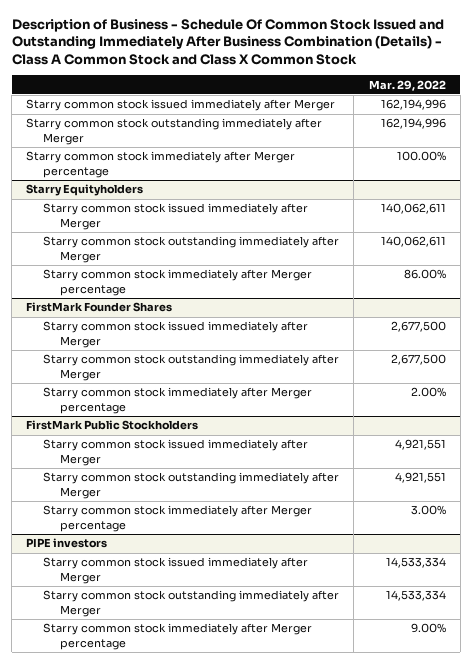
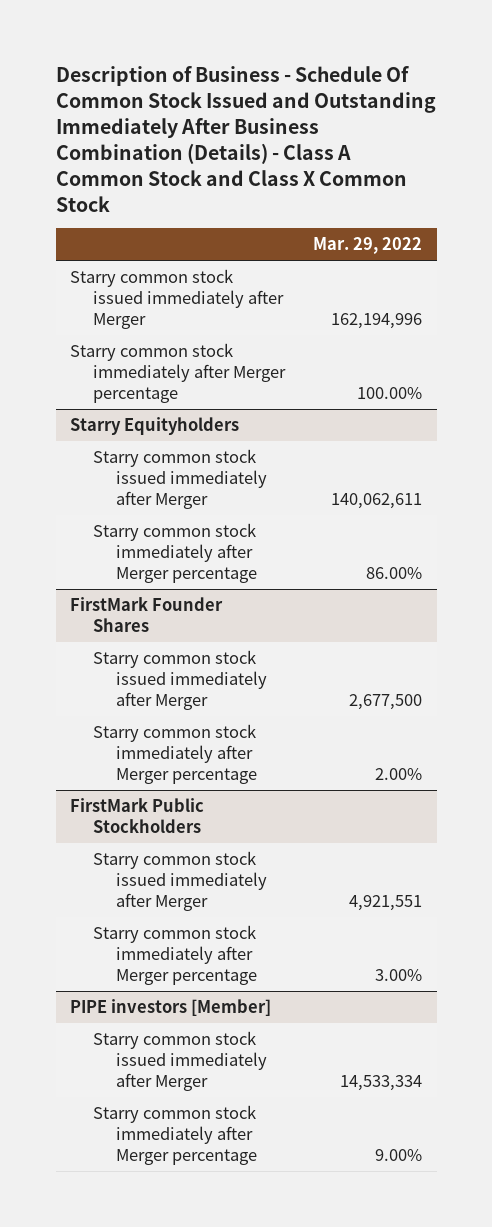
- Starry common stock outstanding immediately after Merger | 162,194,996
@ Starry Equityholders
- Starry common stock outstanding immediately after Merger | 140,062,611
@ FirstMark Founder Shares
- Starry common stock outstanding immediately after Merger | 2,677,500
@ FirstMark Public Stockholders
- Starry common stock outstanding immediately after Merger | 4,921,551
- PIPE investors
+ PIPE investors [Member]
- Starry common stock outstanding immediately after Merger | 14,533,334

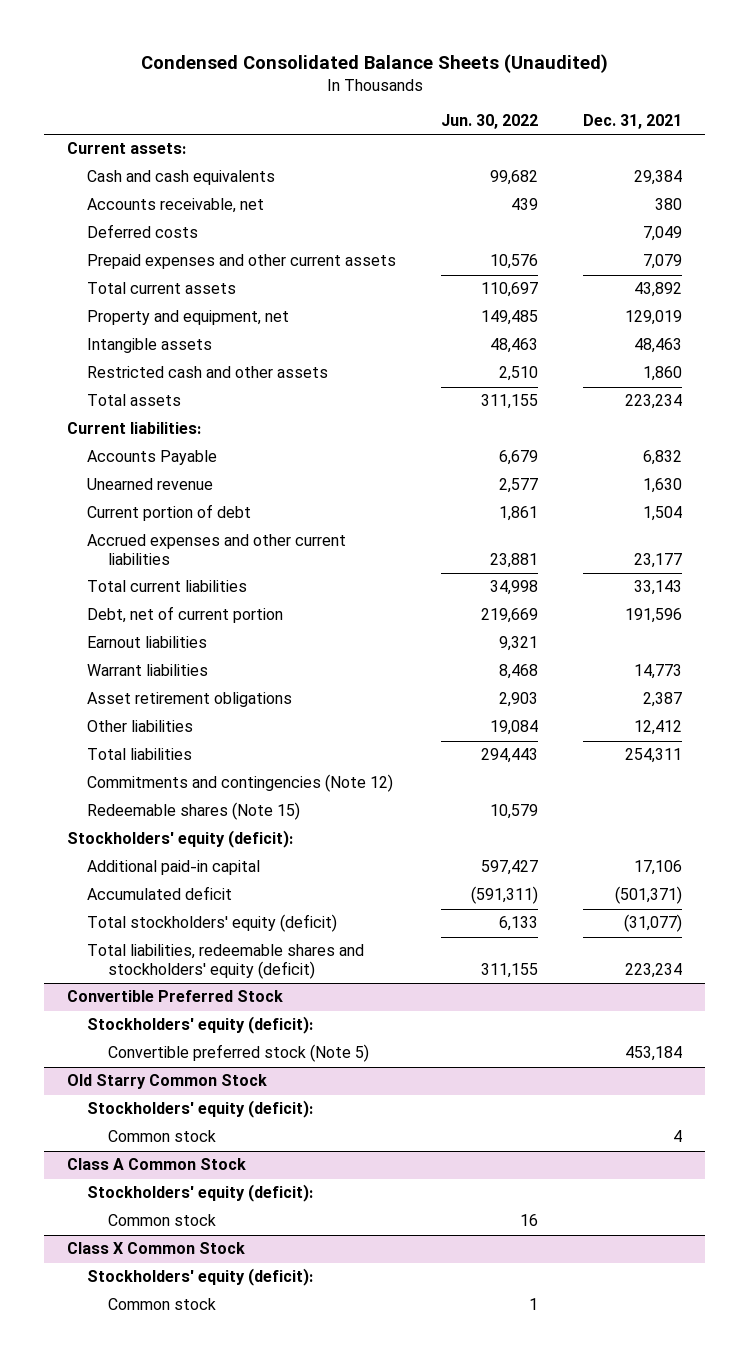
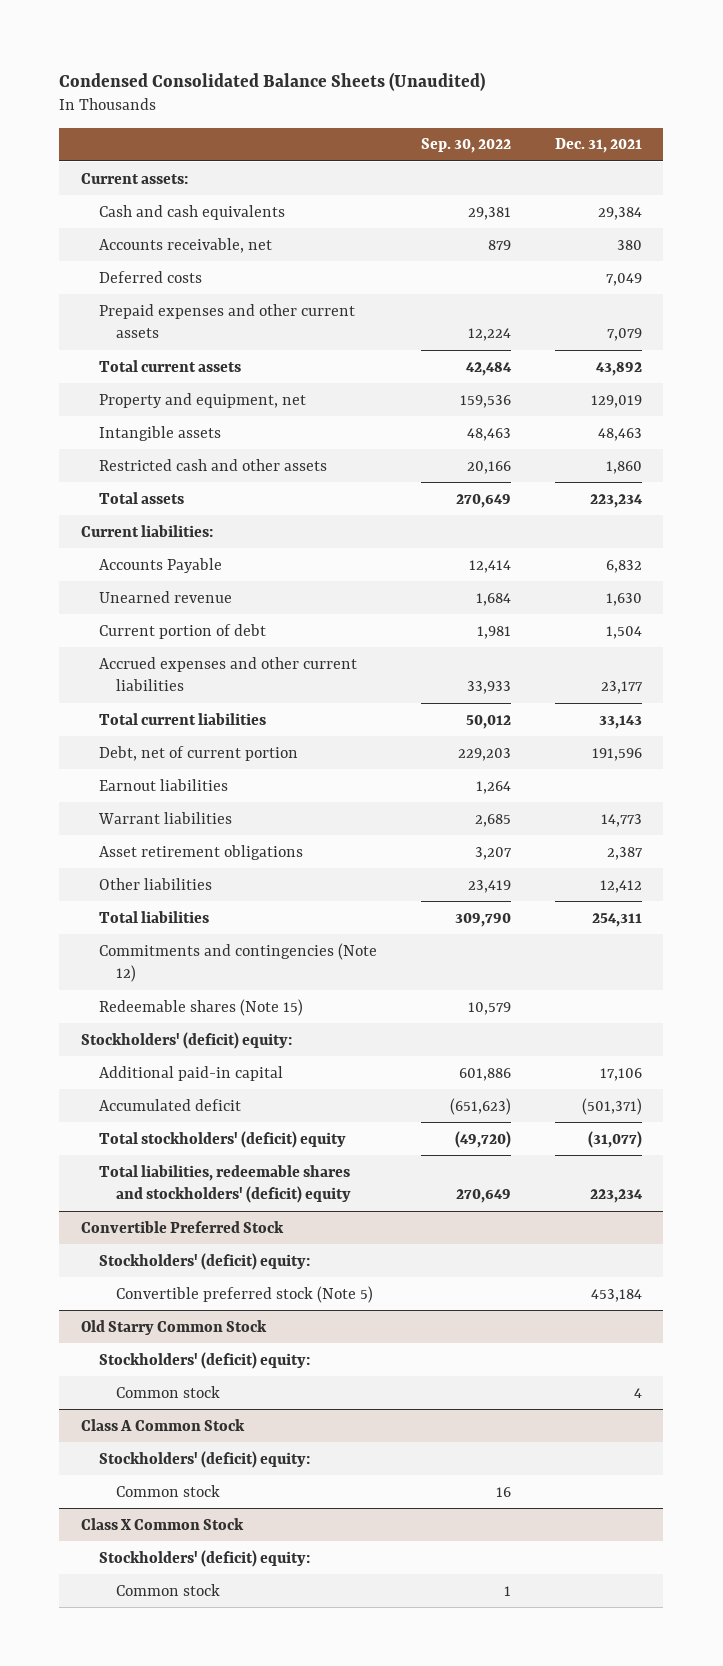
- | Jun. 30, 2022 | Dec. 31, 2021
+ | Sep. 30, 2022 | Dec. 31, 2021
- Stockholders' equity (deficit):
+ Stockholders' (deficit) equity:
- Total stockholders' equity (deficit) | 6,133 | (31,077)
- Total liabilities, redeemable shares and stockholders' equity (deficit) | 311,155 | 223,234
+ Total stockholders' (deficit) equity | (49,720) | (31,077)
+ Total liabilities, redeemable shares and stockholders' (deficit) equity | 270,649 | 223,234
@ Convertible Preferred Stock
- Stockholders' equity (deficit):
+ Stockholders' (deficit) equity:
@ Old Starry Common Stock
- Stockholders' equity (deficit):
+ Stockholders' (deficit) equity:
@ Class A Common Stock
- Stockholders' equity (deficit):
+ Stockholders' (deficit) equity:
@ Class X Common Stock
- Stockholders' equity (deficit):
+ Stockholders' (deficit) equity:

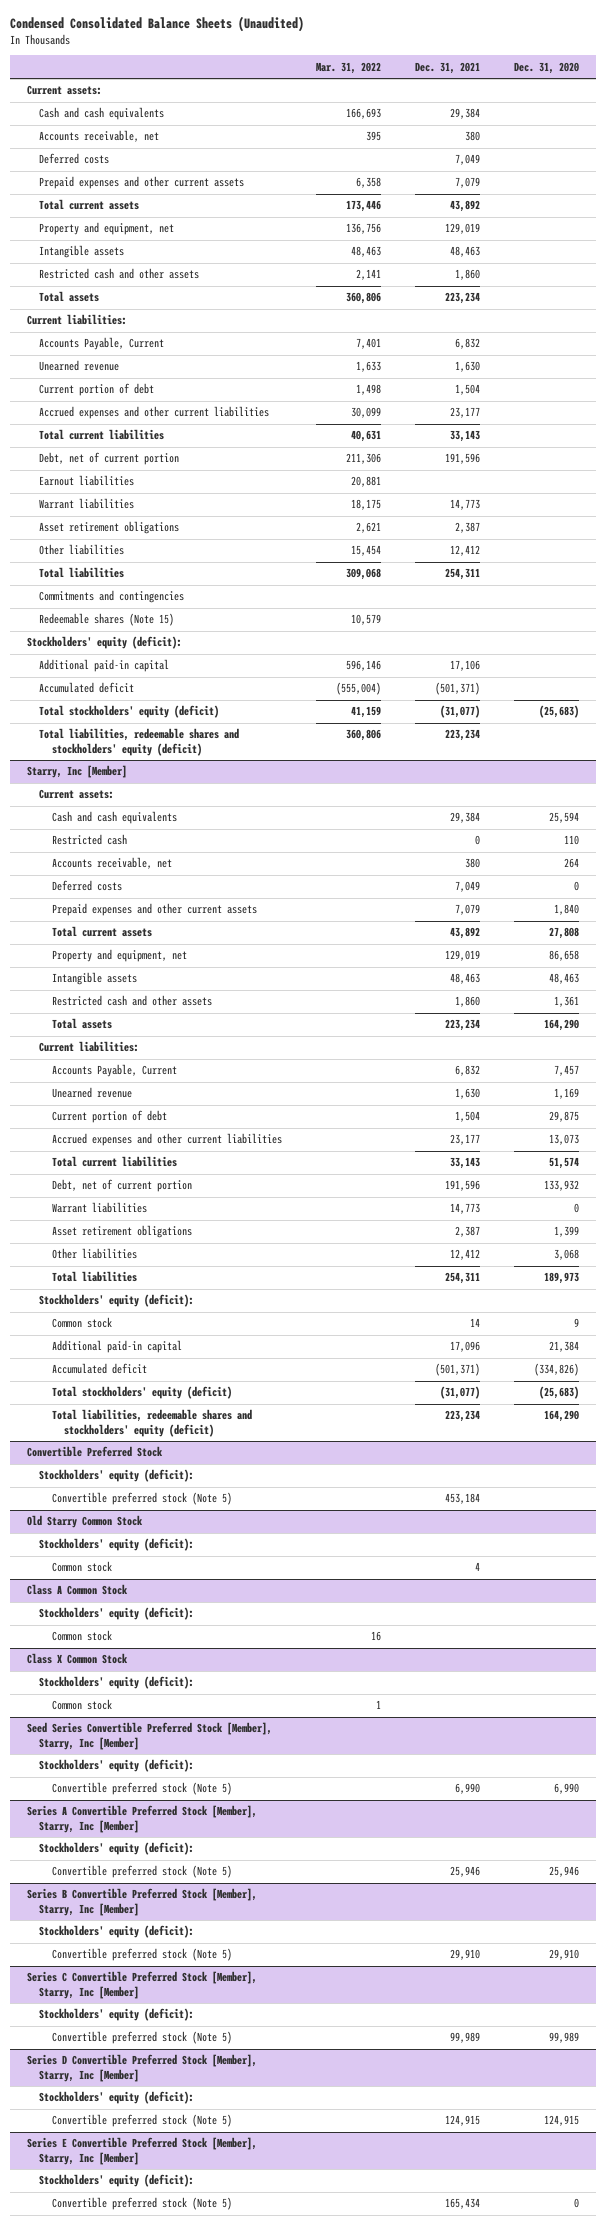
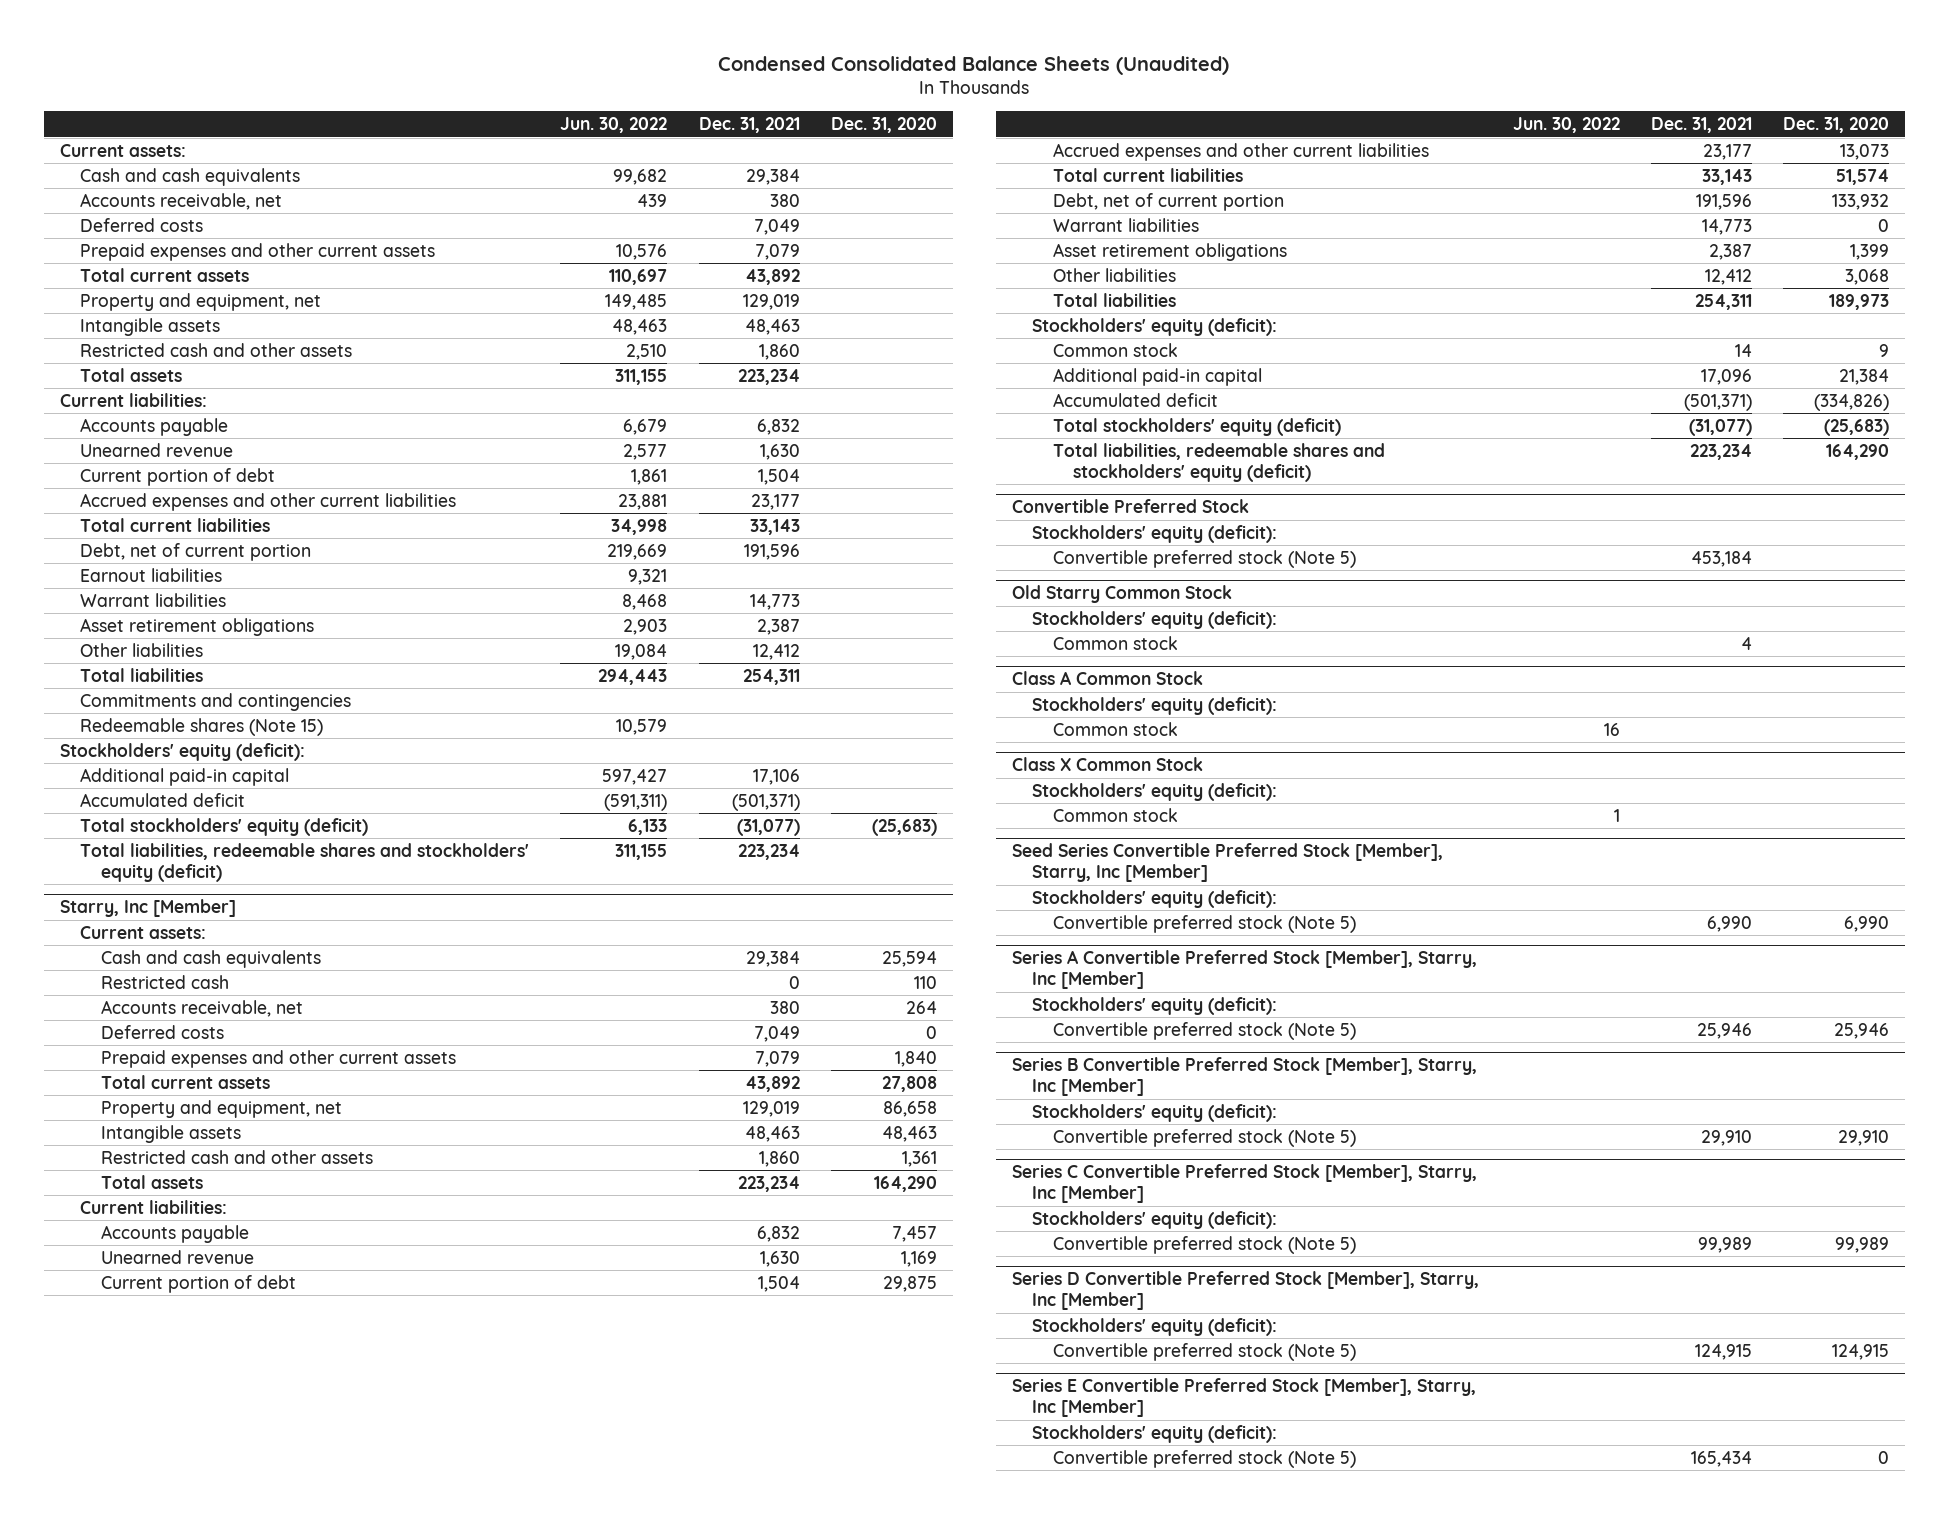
- | Mar. 31, 2022 | Dec. 31, 2021 | Dec. 31, 2020
+ | Jun. 30, 2022 | Dec. 31, 2021 | Dec. 31, 2020
- Accounts Payable, Current | 7,401 | 6,832 |
+ Accounts payable | 6,679 | 6,832 |
@ Starry, Inc [Member]
- Accounts Payable, Current | | 6,832 | 7,457
+ Accounts payable | | 6,832 | 7,457

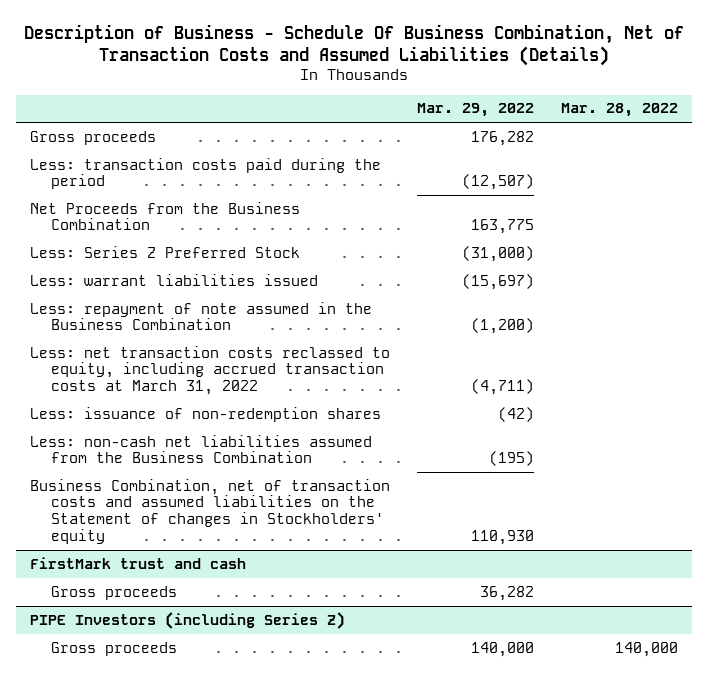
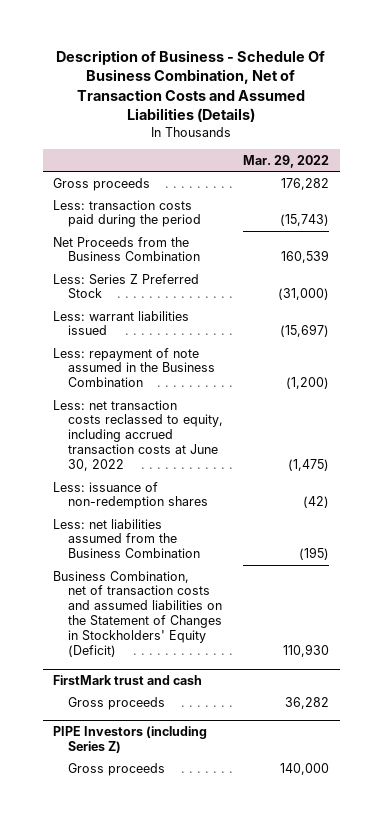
- | Mar. 29, 2022 | Mar. 28, 2022
+ | Mar. 29, 2022
- Less: transaction costs paid during the period | (12,507) |
- Net Proceeds from the Business Combination | 163,775 |
+ Less: transaction costs paid during the period | (15,743)
+ Net Proceeds from the Business Combination | 160,539
- Less: net transaction costs reclassed to equity, including accrued transaction costs at March 31, 2022 | (4,711) |
+ Less: net transaction costs reclassed to equity, including accrued transaction costs at June 30, 2022 | (1,475)
- Less: non-cash net liabilities assumed from the Business Combination | (195) |
- Business Combination, net of transaction costs and assumed liabilities on the Statement of changes in Stockholders' equity | 110,930 |
+ Less: net liabilities assumed from the Business Combination | (195)
+ Business Combination, net of transaction costs and assumed liabilities on the Statement of Changes in Stockholders' Equity (Deficit) | 110,930

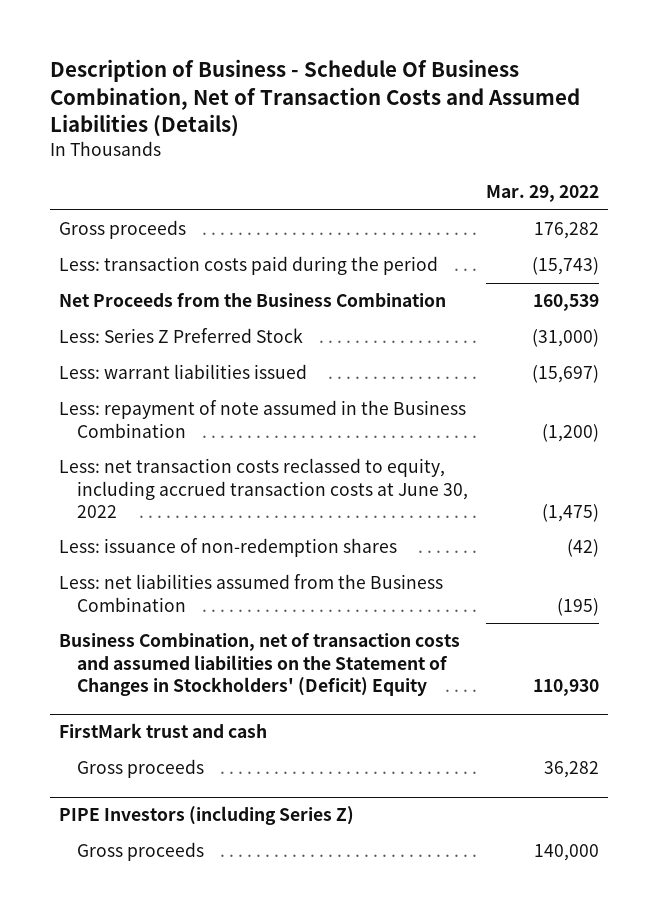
- Business Combination, net of transaction costs and assumed liabilities on the Statement of Changes in Stockholders' Equity (Deficit) | 110,930
+ Business Combination, net of transaction costs and assumed liabilities on the Statement of Changes in Stockholders' (Deficit) Equity | 110,930

